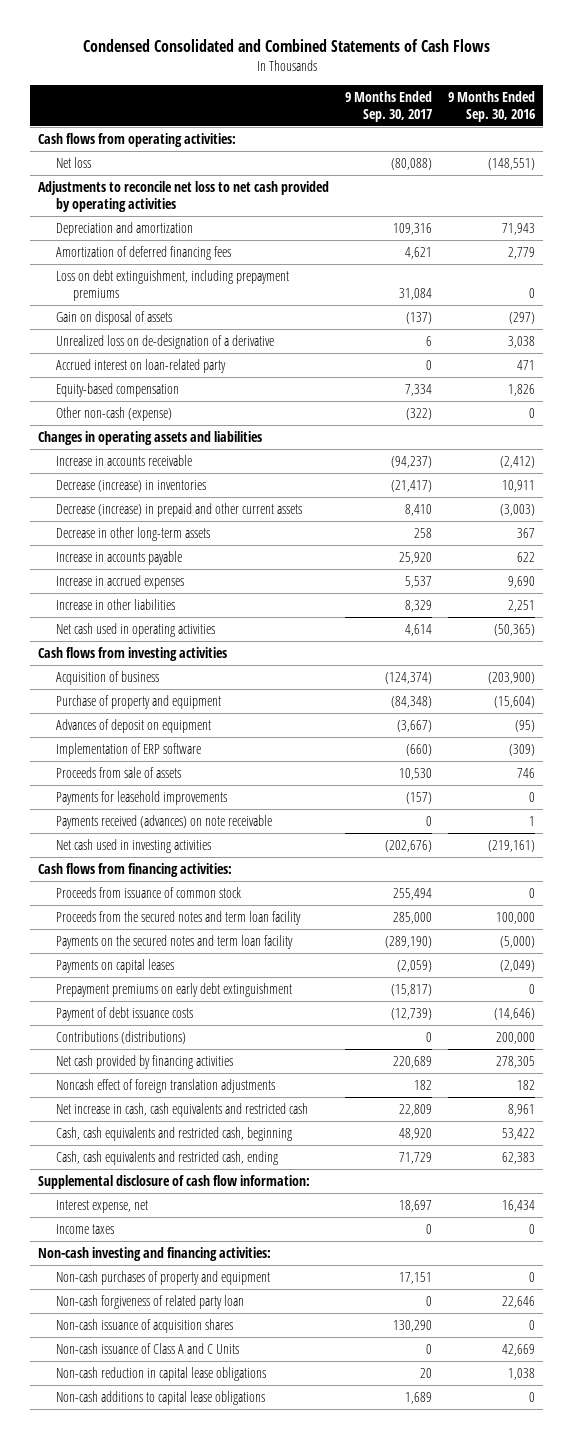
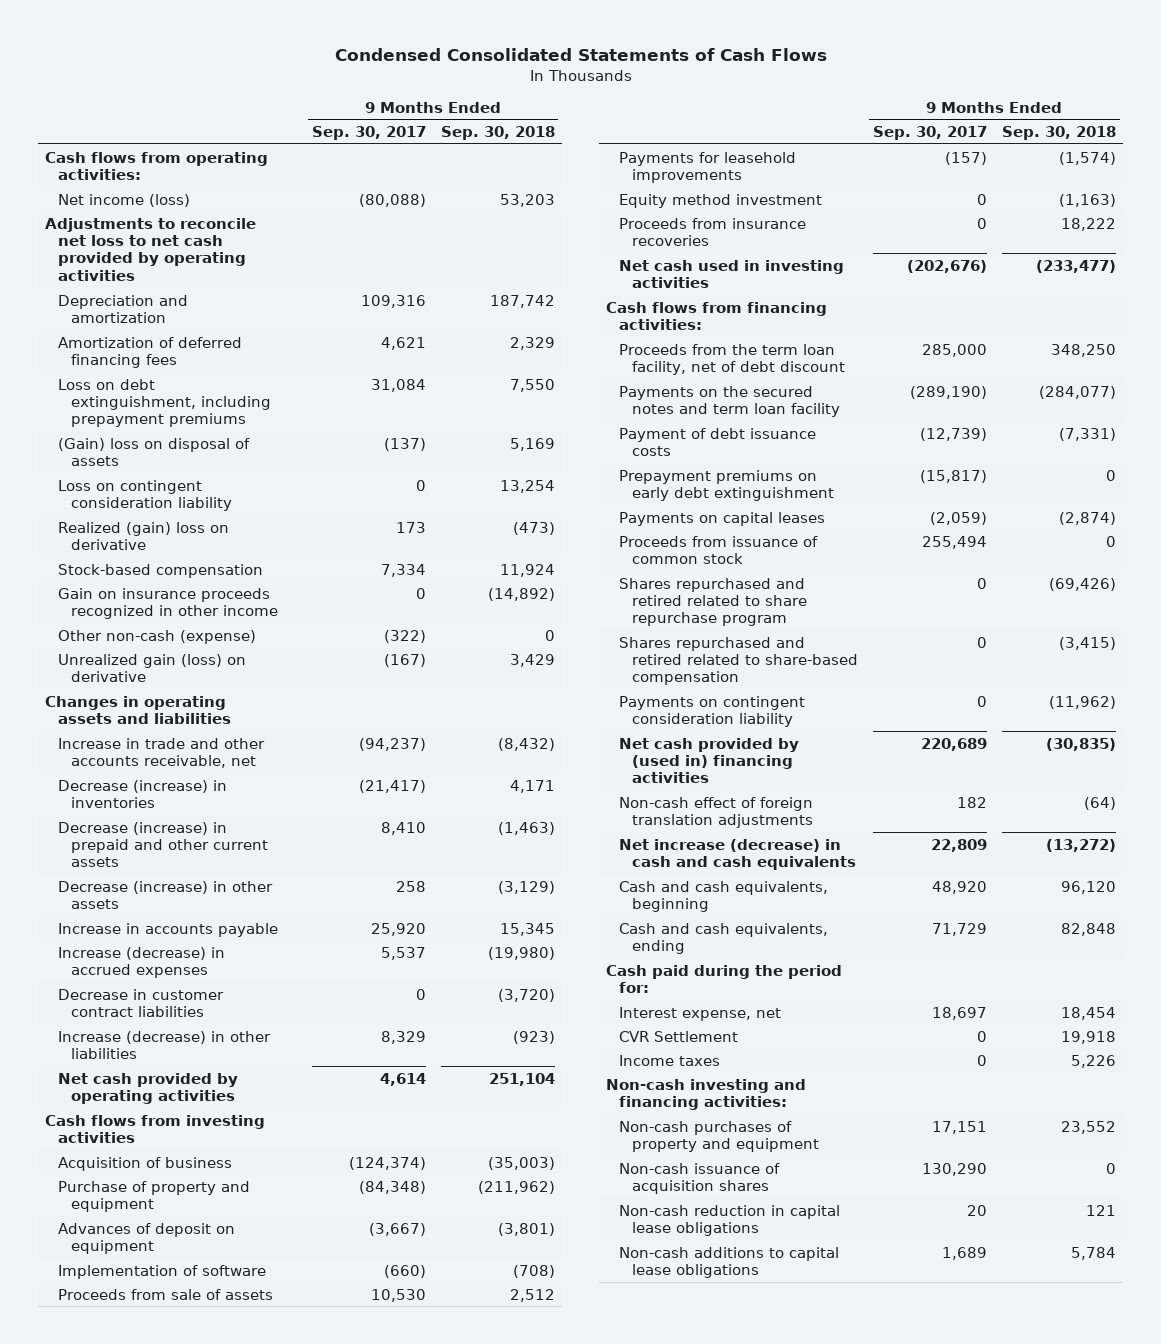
- Condensed Consolidated and Combined Statements of Cash Flows
+ Condensed Consolidated Statements of Cash Flows
- | 9 Months Ended Sep. 30, 2017 | 9 Months Ended Sep. 30, 2016
+ | 9 Months Ended Sep. 30, 2017 | 9 Months Ended Sep. 30, 2018
- Net loss | (80,088) | (148,551)
+ Net income (loss) | (80,088) | 53,203
- Gain on disposal of assets | (137) | (297)
- Unrealized loss on de-designation of a derivative | 6 | 3,038
- Accrued interest on loan-related party | 0 | 471
- Equity-based compensation | 7,334 | 1,826
+ (Gain) loss on disposal of assets | (137) | 5,169
+ Loss on contingent consideration liability | 0 | 13,254
+ Realized (gain) loss on derivative | 173 | (473)
+ Stock-based compensation | 7,334 | 11,924
+ Gain on insurance proceeds recognized in other income | 0 | (14,892)
+ Unrealized gain (loss) on derivative | (167) | 3,429
- Increase in accounts receivable | (94,237) | (2,412)
+ Increase in trade and other accounts receivable, net | (94,237) | (8,432)
- Decrease in other long-term assets | 258 | 367
+ Decrease (increase) in other assets | 258 | (3,129)
- Increase in accrued expenses | 5,537 | 9,690
- Increase in other liabilities | 8,329 | 2,251
- Net cash used in operating activities | 4,614 | (50,365)
+ Increase (decrease) in accrued expenses | 5,537 | (19,980)
+ Decrease in customer contract liabilities | 0 | (3,720)
+ Increase (decrease) in other liabilities | 8,329 | (923)
+ Net cash provided by operating activities | 4,614 | 251,104
- Implementation of ERP software | (660) | (309)
+ Implementation of software | (660) | (708)
- Payments received (advances) on note receivable | 0 | 1
+ Equity method investment | 0 | (1,163)
+ Proceeds from insurance recoveries | 0 | 18,222
- Proceeds from the secured notes and term loan facility | 285,000 | 100,000
+ Proceeds from the term loan facility, net of debt discount | 285,000 | 348,250
- Contributions (distributions) | 0 | 200,000
- Net cash provided by financing activities | 220,689 | 278,305
- Noncash effect of foreign translation adjustments | 182 | 182
- Net increase in cash, cash equivalents and restricted cash | 22,809 | 8,961
- Cash, cash equivalents and restricted cash, beginning | 48,920 | 53,422
- Cash, cash equivalents and restricted cash, ending | 71,729 | 62,383
- Supplemental disclosure of cash flow information:
moved down: Prepayment premiums on early debt extinguishment | (15,817) | 0
moved down: Payments on capital leases | (2,059) | (2,874)
moved down: Proceeds from issuance of common stock | 255,494 | 0
+ Shares repurchased and retired related to share repurchase program | 0 | (69,426)
+ Shares repurchased and retired related to share-based compensation | 0 | (3,415)
+ Payments on contingent consideration liability | 0 | (11,962)
+ Net cash provided by (used in) financing activities | 220,689 | (30,835)
+ Non-cash effect of foreign translation adjustments | 182 | (64)
+ Net increase (decrease) in cash and cash equivalents | 22,809 | (13,272)
+ Cash and cash equivalents, beginning | 48,920 | 96,120
+ Cash and cash equivalents, ending | 71,729 | 82,848
+ Cash paid during the period for:
+ CVR Settlement | 0 | 19,918
- Non-cash forgiveness of related party loan | 0 | 22,646
- Non-cash issuance of Class A and C Units | 0 | 42,669

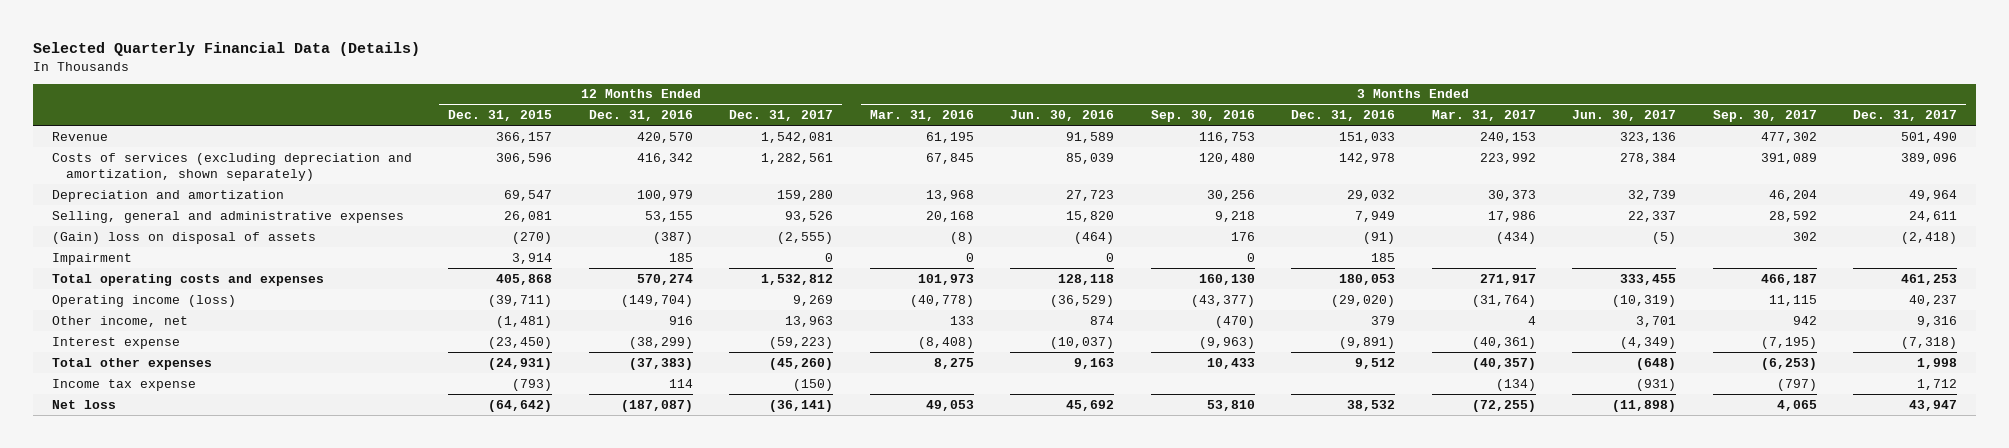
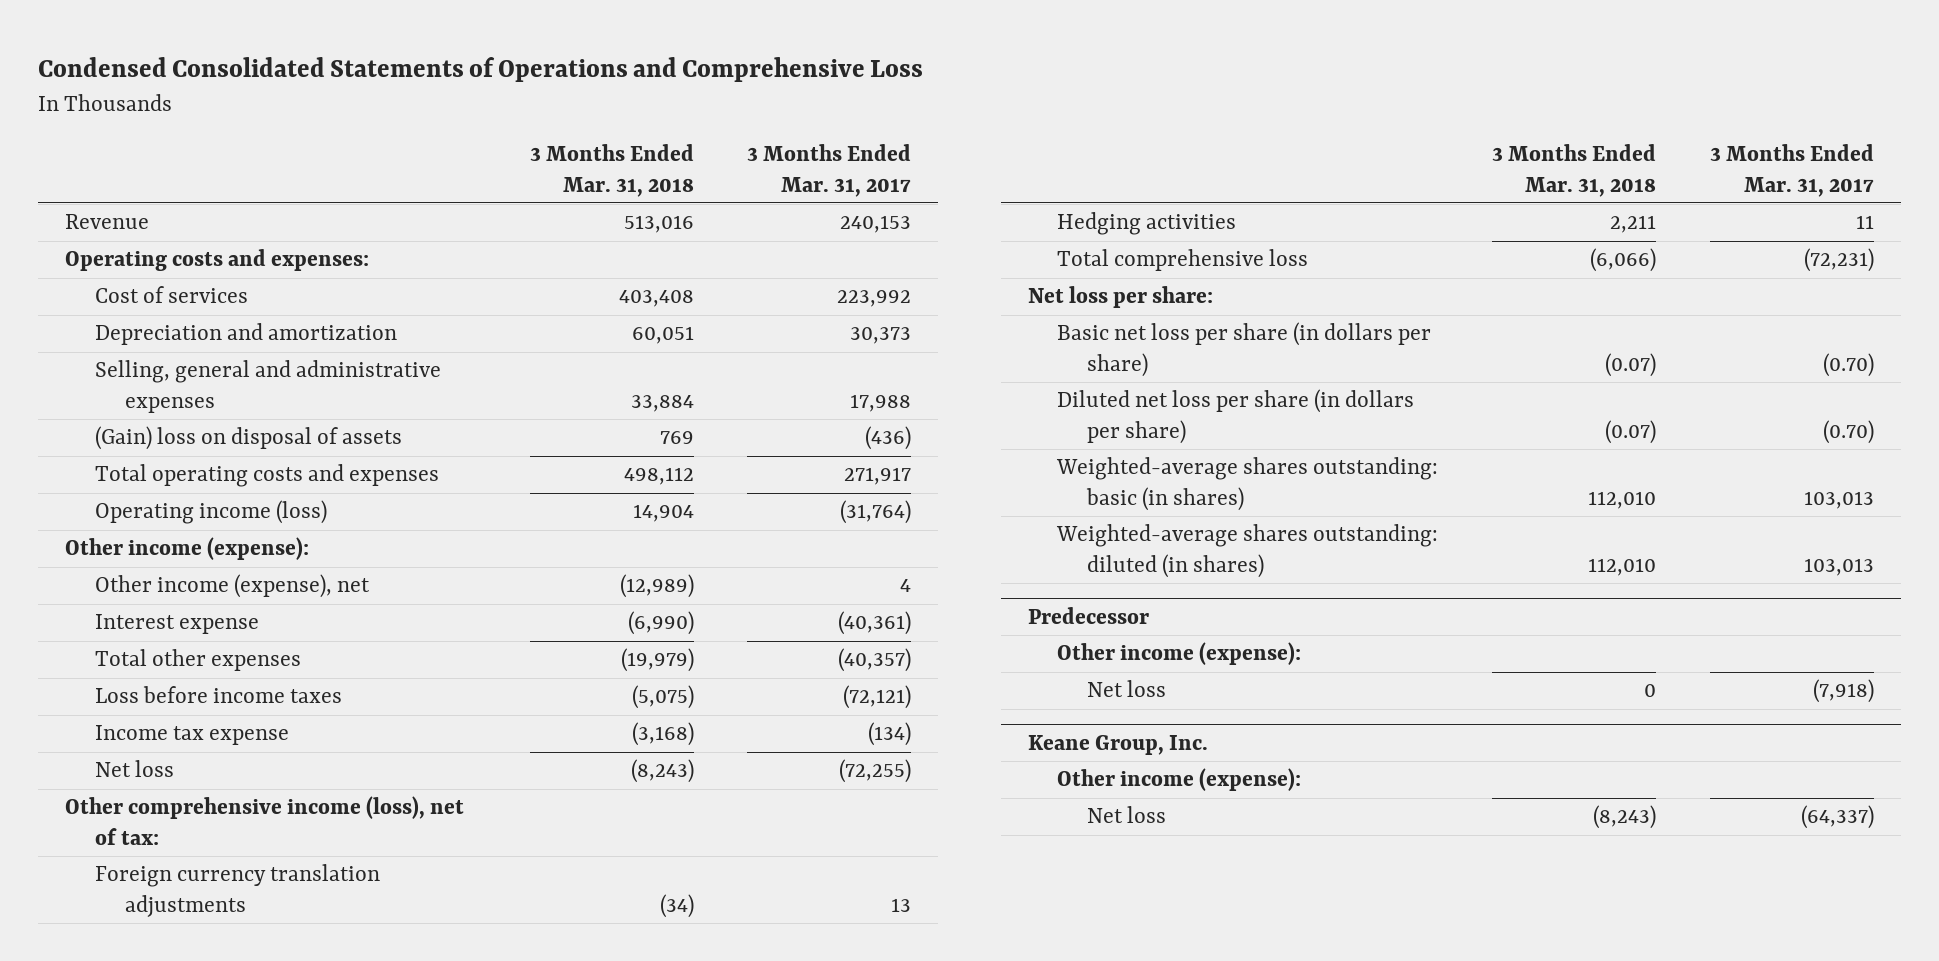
- Selected Quarterly Financial Data (Details)
+ Condensed Consolidated Statements of Operations and Comprehensive Loss
- | 12 Months Ended Dec. 31, 2015 | 12 Months Ended Dec. 31, 2016 | 12 Months Ended Dec. 31, 2017 | 3 Months Ended Mar. 31, 2016 | 3 Months Ended Jun. 30, 2016 | 3 Months Ended Sep. 30, 2016 | 3 Months Ended Dec. 31, 2016 | 3 Months Ended Mar. 31, 2017 | 3 Months Ended Jun. 30, 2017 | 3 Months Ended Sep. 30, 2017 | 3 Months Ended Dec. 31, 2017
+ | 3 Months Ended Mar. 31, 2018 | 3 Months Ended Mar. 31, 2017
- Costs of services (excluding depreciation and amortization, shown separately) | 306,596 | 416,342 | 1,282,561 | 67,845 | 85,039 | 120,480 | 142,978 | 223,992 | 278,384 | 391,089 | 389,096
+ Operating costs and expenses:
+ Cost of services | 403,408 | 223,992
- Selling, general and administrative expenses | 26,081 | 53,155 | 93,526 | 20,168 | 15,820 | 9,218 | 7,949 | 17,986 | 22,337 | 28,592 | 24,611
- (Gain) loss on disposal of assets | (270) | (387) | (2,555) | (8) | (464) | 176 | (91) | (434) | (5) | 302 | (2,418)
- Impairment | 3,914 | 185 | 0 | 0 | 0 | 0 | 185 | | | |
+ Selling, general and administrative expenses | 33,884 | 17,988
+ (Gain) loss on disposal of assets | 769 | (436)
- Other income, net | (1,481) | 916 | 13,963 | 133 | 874 | (470) | 379 | 4 | 3,701 | 942 | 9,316
+ Other income (expense):
+ Other income (expense), net | (12,989) | 4
+ Loss before income taxes | (5,075) | (72,121)
+ Other comprehensive income (loss), net of tax:
+ Foreign currency translation adjustments | (34) | 13
+ Hedging activities | 2,211 | 11
+ Total comprehensive loss | (6,066) | (72,231)
+ Net loss per share:
+ Basic net loss per share (in dollars per share) | (0.07) | (0.70)
+ Diluted net loss per share (in dollars per share) | (0.07) | (0.70)
+ Weighted-average shares outstanding: basic (in shares) | 112,010 | 103,013
+ Weighted-average shares outstanding: diluted (in shares) | 112,010 | 103,013
+ Predecessor
+ Other income (expense):
+ Net loss | 0 | (7,918)
+ Keane Group, Inc.
+ Other income (expense):
+ Net loss | (8,243) | (64,337)

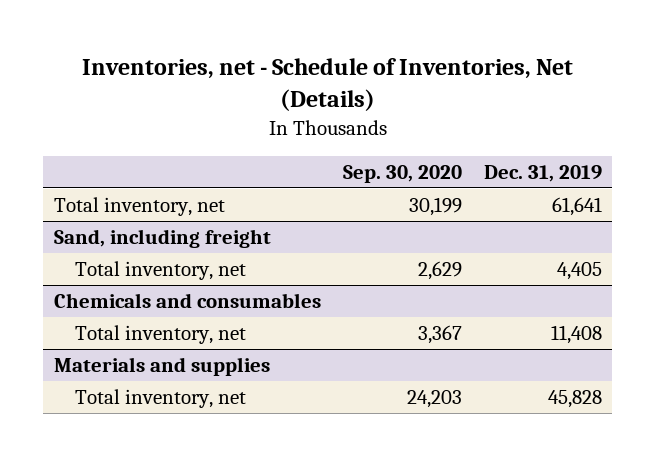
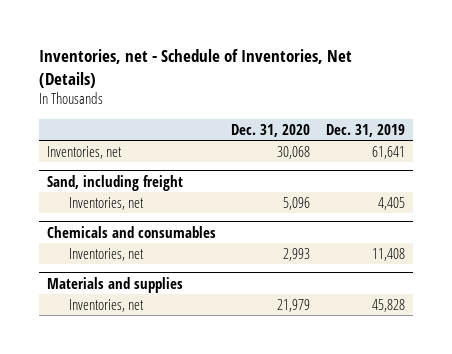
- | Sep. 30, 2020 | Dec. 31, 2019
+ | Dec. 31, 2020 | Dec. 31, 2019
- Total inventory, net | 30,199 | 61,641
+ Inventories, net | 30,068 | 61,641
@ Sand, including freight
- Total inventory, net | 2,629 | 4,405
+ Inventories, net | 5,096 | 4,405
@ Chemicals and consumables
- Total inventory, net | 3,367 | 11,408
+ Inventories, net | 2,993 | 11,408
@ Materials and supplies
- Total inventory, net | 24,203 | 45,828
+ Inventories, net | 21,979 | 45,828

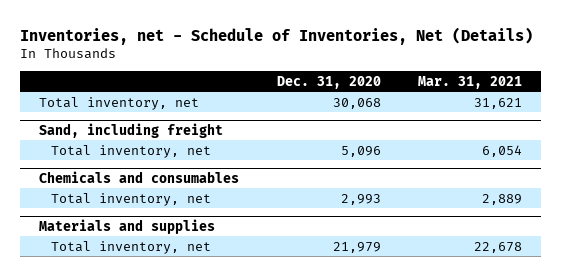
- | Dec. 31, 2020 | Dec. 31, 2019
+ | Dec. 31, 2020 | Mar. 31, 2021
- Inventories, net | 30,068 | 61,641
+ Total inventory, net | 30,068 | 31,621
@ Sand, including freight
- Inventories, net | 5,096 | 4,405
+ Total inventory, net | 5,096 | 6,054
@ Chemicals and consumables
- Inventories, net | 2,993 | 11,408
+ Total inventory, net | 2,993 | 2,889
@ Materials and supplies
- Inventories, net | 21,979 | 45,828
+ Total inventory, net | 21,979 | 22,678

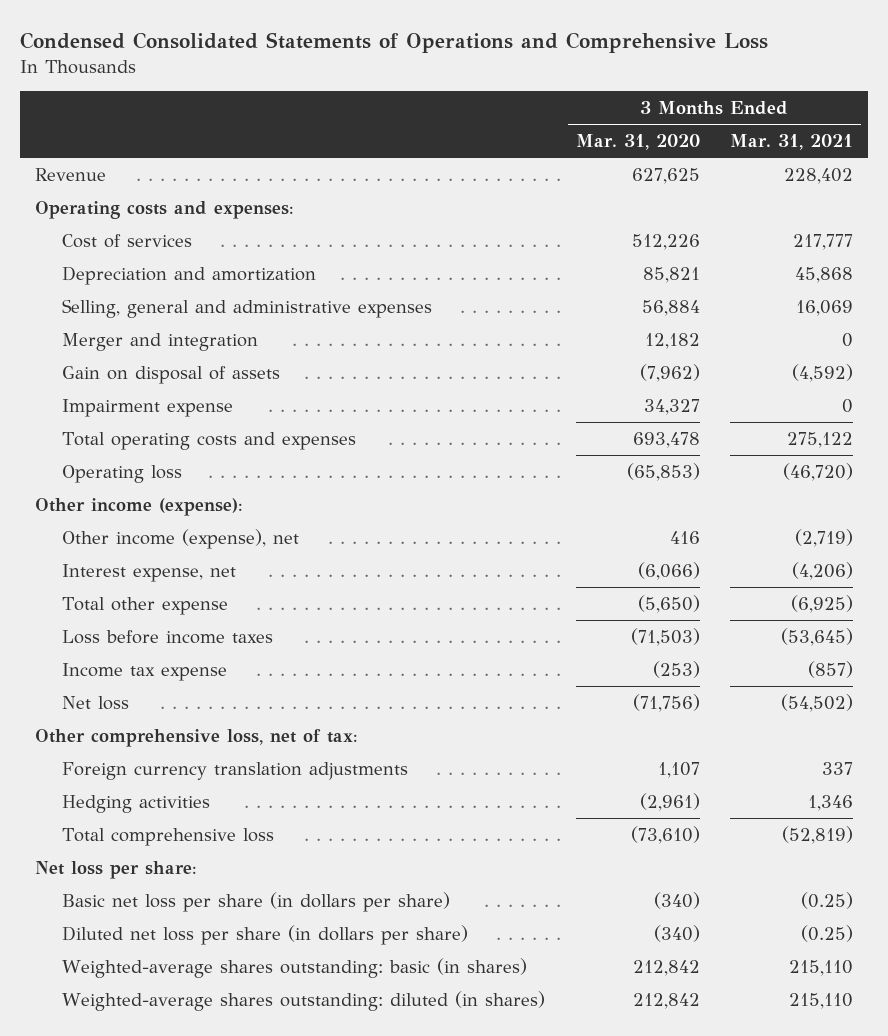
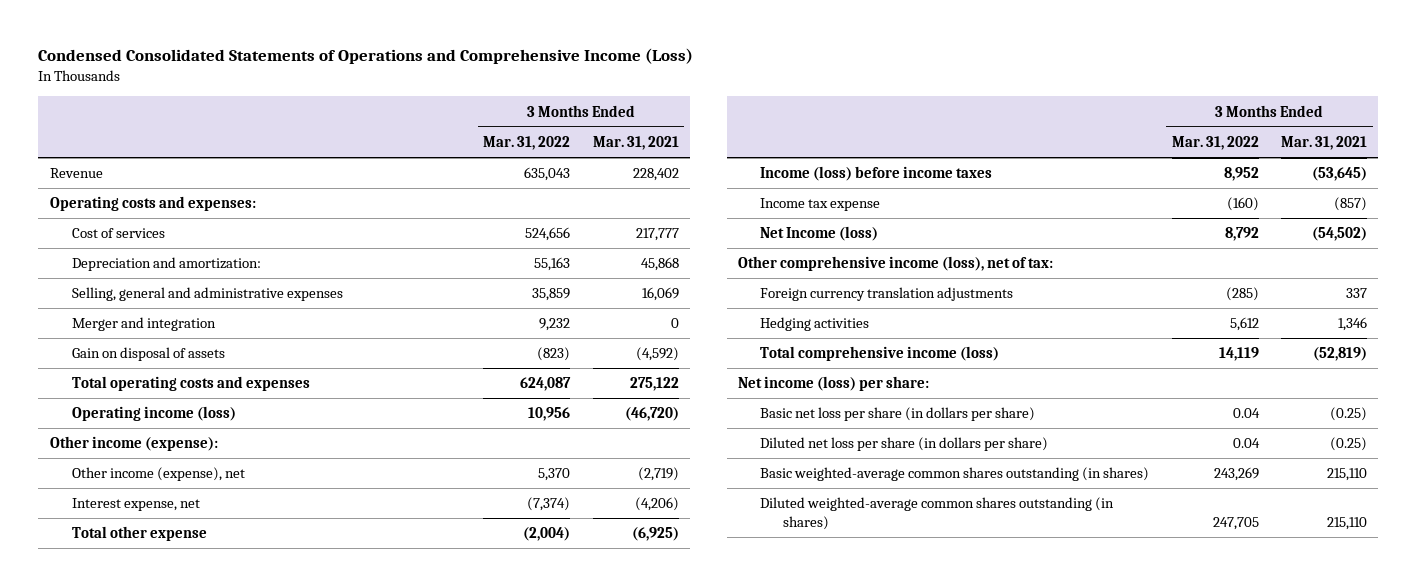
- Condensed Consolidated Statements of Operations and Comprehensive Loss
+ Condensed Consolidated Statements of Operations and Comprehensive Income (Loss)
- | 3 Months Ended Mar. 31, 2020 | 3 Months Ended Mar. 31, 2021
+ | 3 Months Ended Mar. 31, 2022 | 3 Months Ended Mar. 31, 2021
- Depreciation and amortization | 85,821 | 45,868
+ Depreciation and amortization: | 55,163 | 45,868
- Impairment expense | 34,327 | 0
- Operating loss | (65,853) | (46,720)
+ Operating income (loss) | 10,956 | (46,720)
- Loss before income taxes | (71,503) | (53,645)
+ Income (loss) before income taxes | 8,952 | (53,645)
- Net loss | (71,756) | (54,502)
- Other comprehensive loss, net of tax:
+ Net Income (loss) | 8,792 | (54,502)
+ Other comprehensive income (loss), net of tax:
- Total comprehensive loss | (73,610) | (52,819)
- Net loss per share:
+ Total comprehensive income (loss) | 14,119 | (52,819)
+ Net income (loss) per share:
- Weighted-average shares outstanding: basic (in shares) | 212,842 | 215,110
- Weighted-average shares outstanding: diluted (in shares) | 212,842 | 215,110
+ Basic weighted-average common shares outstanding (in shares) | 243,269 | 215,110
+ Diluted weighted-average common shares outstanding (in shares) | 247,705 | 215,110

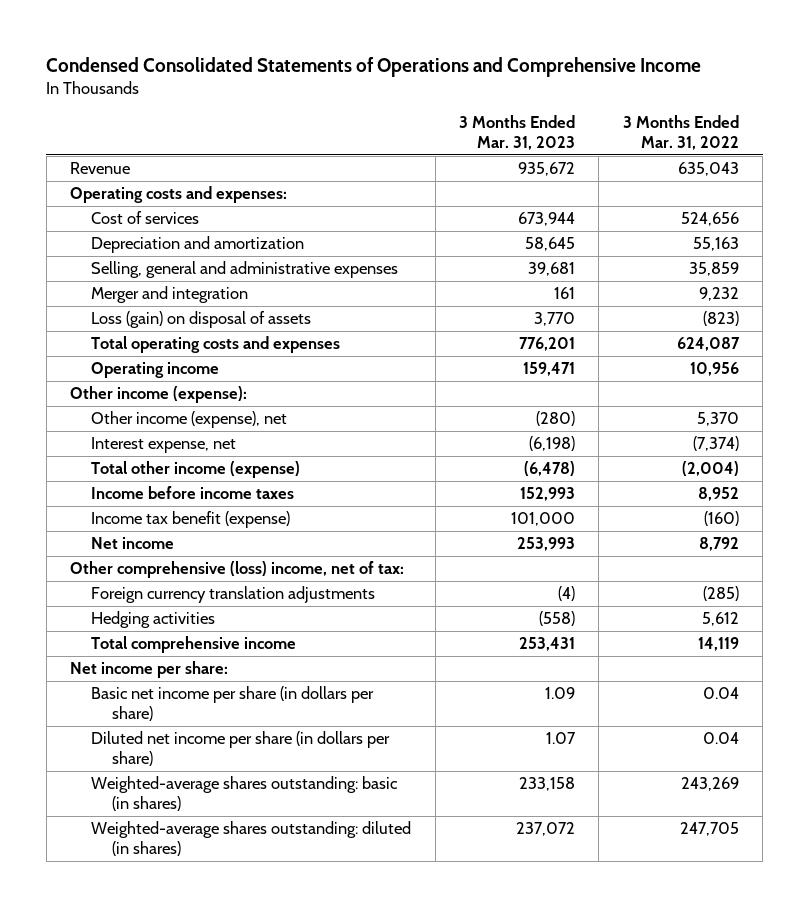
- Condensed Consolidated Statements of Operations and Comprehensive Income (Loss)
+ Condensed Consolidated Statements of Operations and Comprehensive Income
- | 3 Months Ended Mar. 31, 2022 | 3 Months Ended Mar. 31, 2021
+ | 3 Months Ended Mar. 31, 2023 | 3 Months Ended Mar. 31, 2022
- Depreciation and amortization: | 55,163 | 45,868
+ Depreciation and amortization | 58,645 | 55,163
- Gain on disposal of assets | (823) | (4,592)
+ Loss (gain) on disposal of assets | 3,770 | (823)
- Operating income (loss) | 10,956 | (46,720)
+ Operating income | 159,471 | 10,956
- Total other expense | (2,004) | (6,925)
- Income (loss) before income taxes | 8,952 | (53,645)
- Income tax expense | (160) | (857)
- Net Income (loss) | 8,792 | (54,502)
- Other comprehensive income (loss), net of tax:
+ Total other income (expense) | (6,478) | (2,004)
+ Income before income taxes | 152,993 | 8,952
+ Income tax benefit (expense) | 101,000 | (160)
+ Net income | 253,993 | 8,792
+ Other comprehensive (loss) income, net of tax:
- Total comprehensive income (loss) | 14,119 | (52,819)
- Net income (loss) per share:
- Basic net loss per share (in dollars per share) | 0.04 | (0.25)
- Diluted net loss per share (in dollars per share) | 0.04 | (0.25)
- Basic weighted-average common shares outstanding (in shares) | 243,269 | 215,110
- Diluted weighted-average common shares outstanding (in shares) | 247,705 | 215,110
+ Total comprehensive income | 253,431 | 14,119
+ Net income per share:
+ Basic net income per share (in dollars per share) | 1.09 | 0.04
+ Diluted net income per share (in dollars per share) | 1.07 | 0.04
+ Weighted-average shares outstanding: basic (in shares) | 233,158 | 243,269
+ Weighted-average shares outstanding: diluted (in shares) | 237,072 | 247,705

